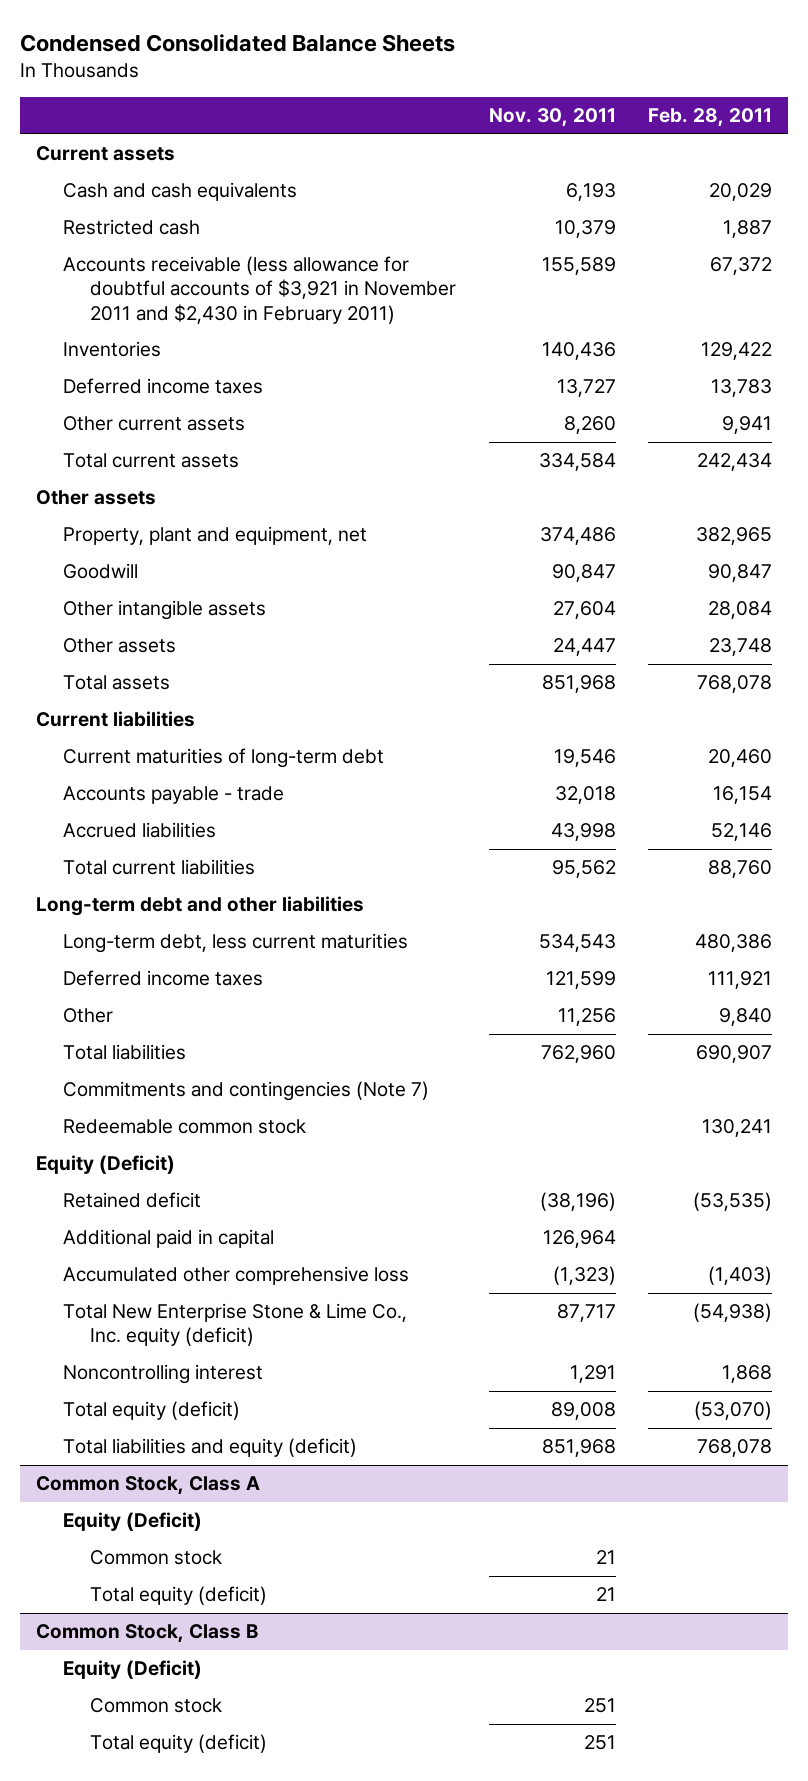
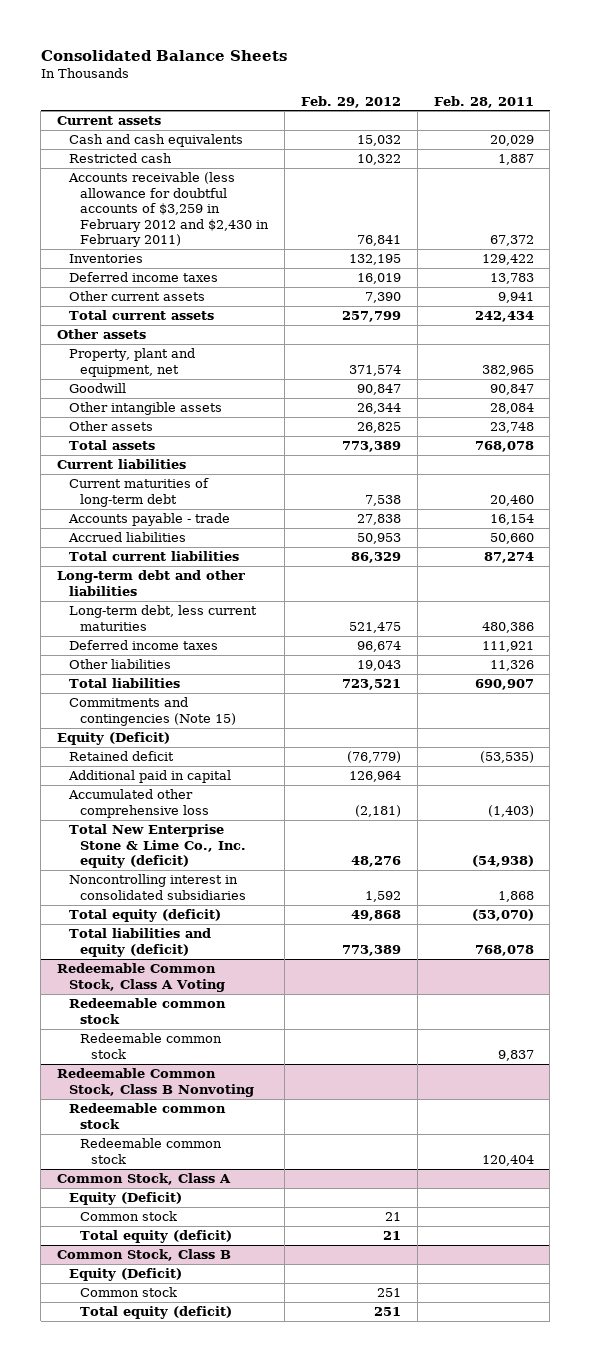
- Condensed Consolidated Balance Sheets
+ Consolidated Balance Sheets
- | Nov. 30, 2011 | Feb. 28, 2011
+ | Feb. 29, 2012 | Feb. 28, 2011
- Accounts receivable (less allowance for doubtful accounts of $3,921 in November 2011 and $2,430 in February 2011) | 155,589 | 67,372
+ Accounts receivable (less allowance for doubtful accounts of $3,259 in February 2012 and $2,430 in February 2011) | 76,841 | 67,372
- Accrued liabilities | 43,998 | 52,146
- Total current liabilities | 95,562 | 88,760
+ Accrued liabilities | 50,953 | 50,660
+ Total current liabilities | 86,329 | 87,274
- Other | 11,256 | 9,840
+ Other liabilities | 19,043 | 11,326
- Commitments and contingencies (Note 7)
- Redeemable common stock | | 130,241
+ Commitments and contingencies (Note 15)
- Noncontrolling interest | 1,291 | 1,868
+ Noncontrolling interest in consolidated subsidiaries | 1,592 | 1,868
+ Redeemable Common Stock, Class A Voting
+ Redeemable common stock
+ Redeemable common stock | | 9,837
+ Redeemable Common Stock, Class B Nonvoting
+ Redeemable common stock
+ Redeemable common stock | | 120,404

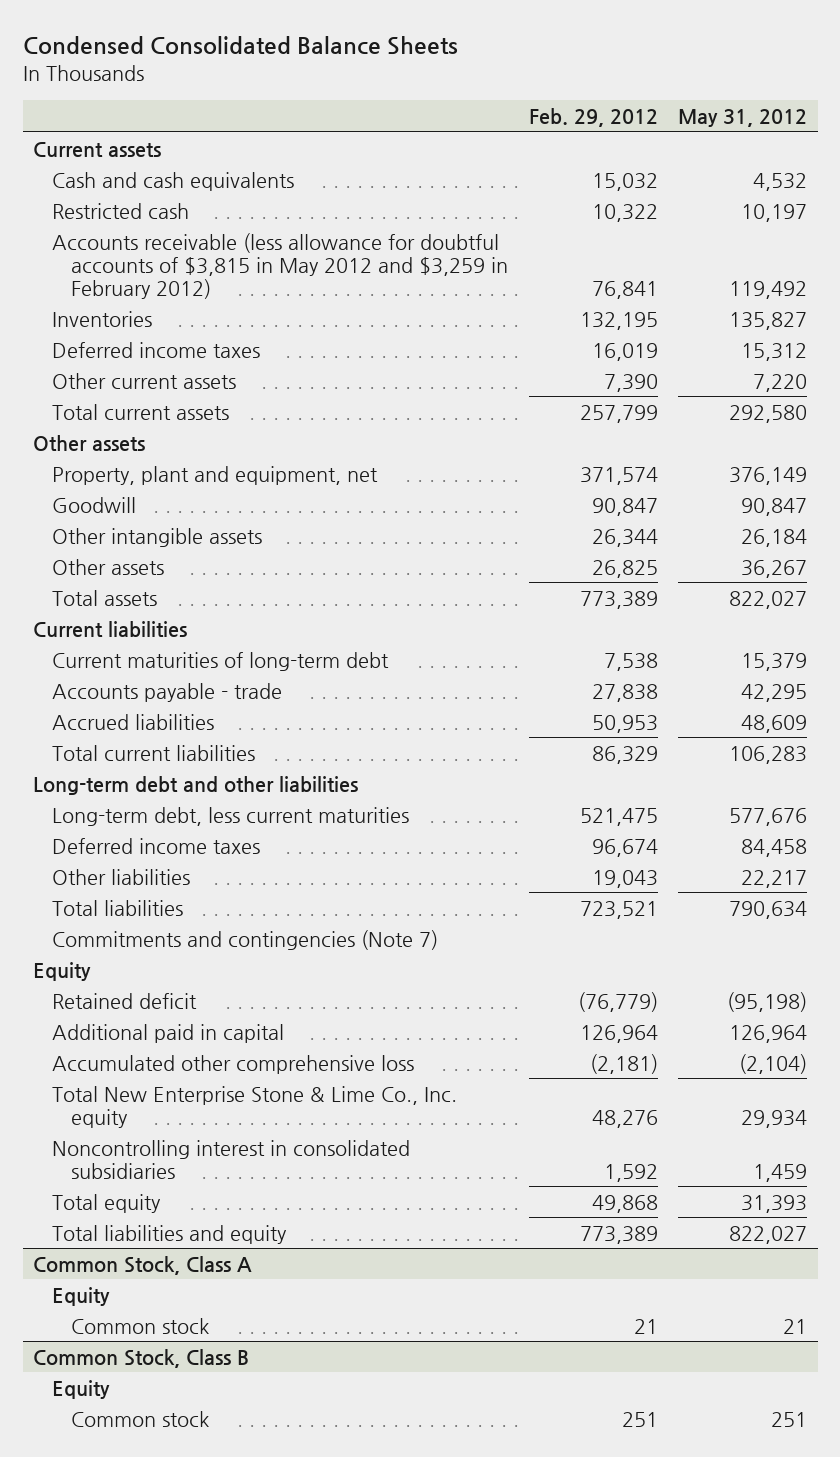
- Consolidated Balance Sheets
+ Condensed Consolidated Balance Sheets
- | Feb. 29, 2012 | Feb. 28, 2011
+ | Feb. 29, 2012 | May 31, 2012
- Accounts receivable (less allowance for doubtful accounts of $3,259 in February 2012 and $2,430 in February 2011) | 76,841 | 67,372
+ Accounts receivable (less allowance for doubtful accounts of $3,815 in May 2012 and $3,259 in February 2012) | 76,841 | 119,492
- Commitments and contingencies (Note 15)
- Equity (Deficit)
+ Commitments and contingencies (Note 7)
+ Equity
- Total New Enterprise Stone & Lime Co., Inc. equity (deficit) | 48,276 | (54,938)
+ Total New Enterprise Stone & Lime Co., Inc. equity | 48,276 | 29,934
- Total equity (deficit) | 49,868 | (53,070)
- Total liabilities and equity (deficit) | 773,389 | 768,078
- Redeemable Common Stock, Class A Voting
- Redeemable common stock
- Redeemable common stock | | 9,837
- Redeemable Common Stock, Class B Nonvoting
- Redeemable common stock
- Redeemable common stock | | 120,404
+ Total equity | 49,868 | 31,393
+ Total liabilities and equity | 773,389 | 822,027
@ Common Stock, Class A
- Equity (Deficit)
+ Equity
- Total equity (deficit) | 21 |
@ Common Stock, Class B
- Equity (Deficit)
+ Equity
- Total equity (deficit) | 251 |

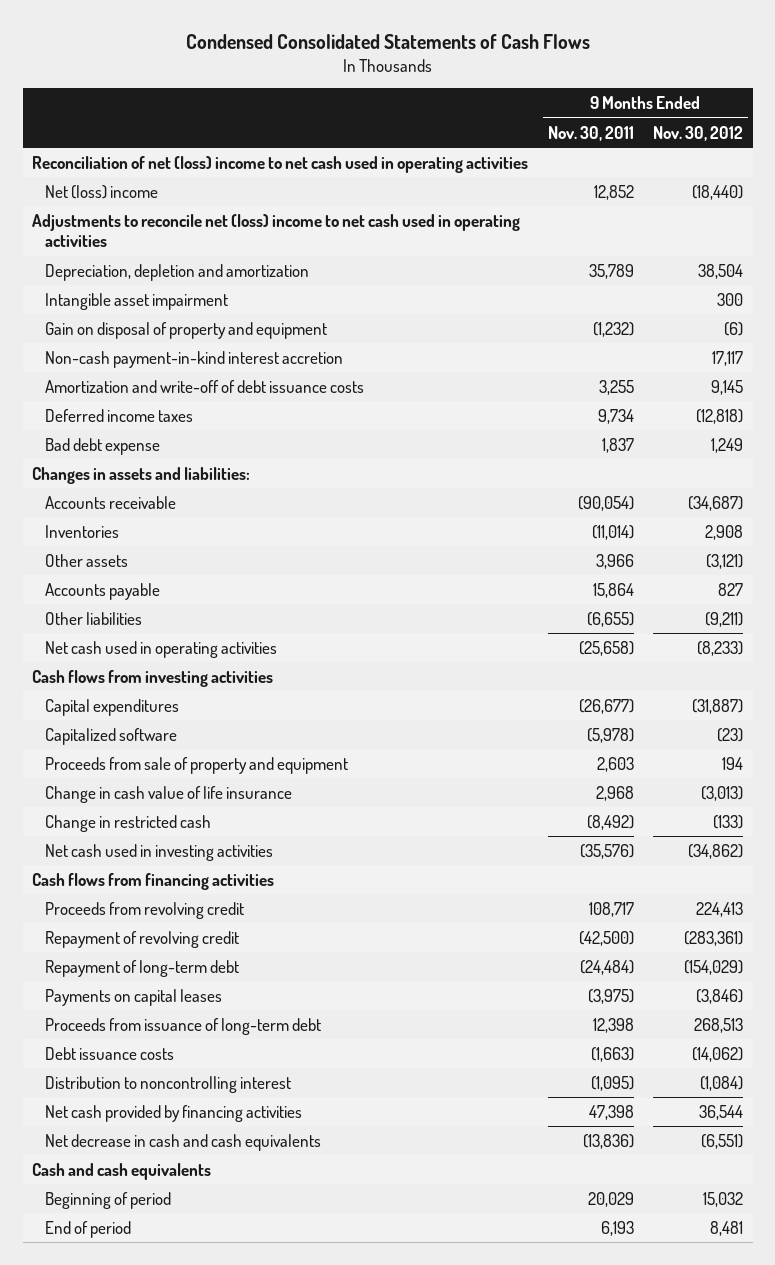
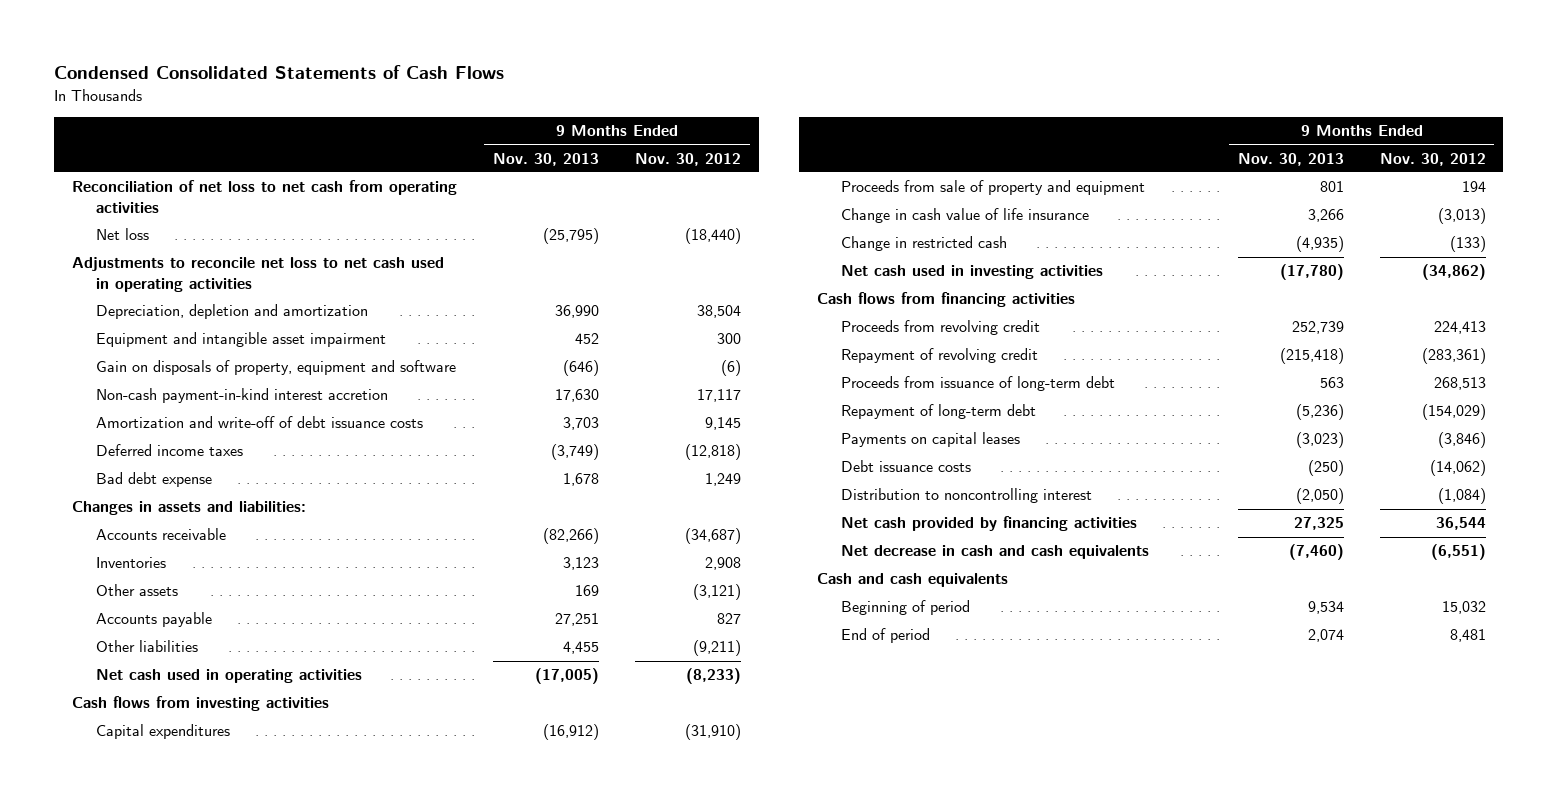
- | 9 Months Ended Nov. 30, 2011 | 9 Months Ended Nov. 30, 2012
+ | 9 Months Ended Nov. 30, 2013 | 9 Months Ended Nov. 30, 2012
- Reconciliation of net (loss) income to net cash used in operating activities
- Net (loss) income | 12,852 | (18,440)
- Adjustments to reconcile net (loss) income to net cash used in operating activities
+ Reconciliation of net loss to net cash from operating activities
+ Net loss | (25,795) | (18,440)
+ Adjustments to reconcile net loss to net cash used in operating activities
- Intangible asset impairment | | 300
- Gain on disposal of property and equipment | (1,232) | (6)
+ Equipment and intangible asset impairment | 452 | 300
+ Gain on disposals of property, equipment and software | (646) | (6)
- Capital expenditures | (26,677) | (31,887)
- Capitalized software | (5,978) | (23)
+ Capital expenditures | (16,912) | (31,910)
moved up: Proceeds from issuance of long-term debt | 563 | 268,513

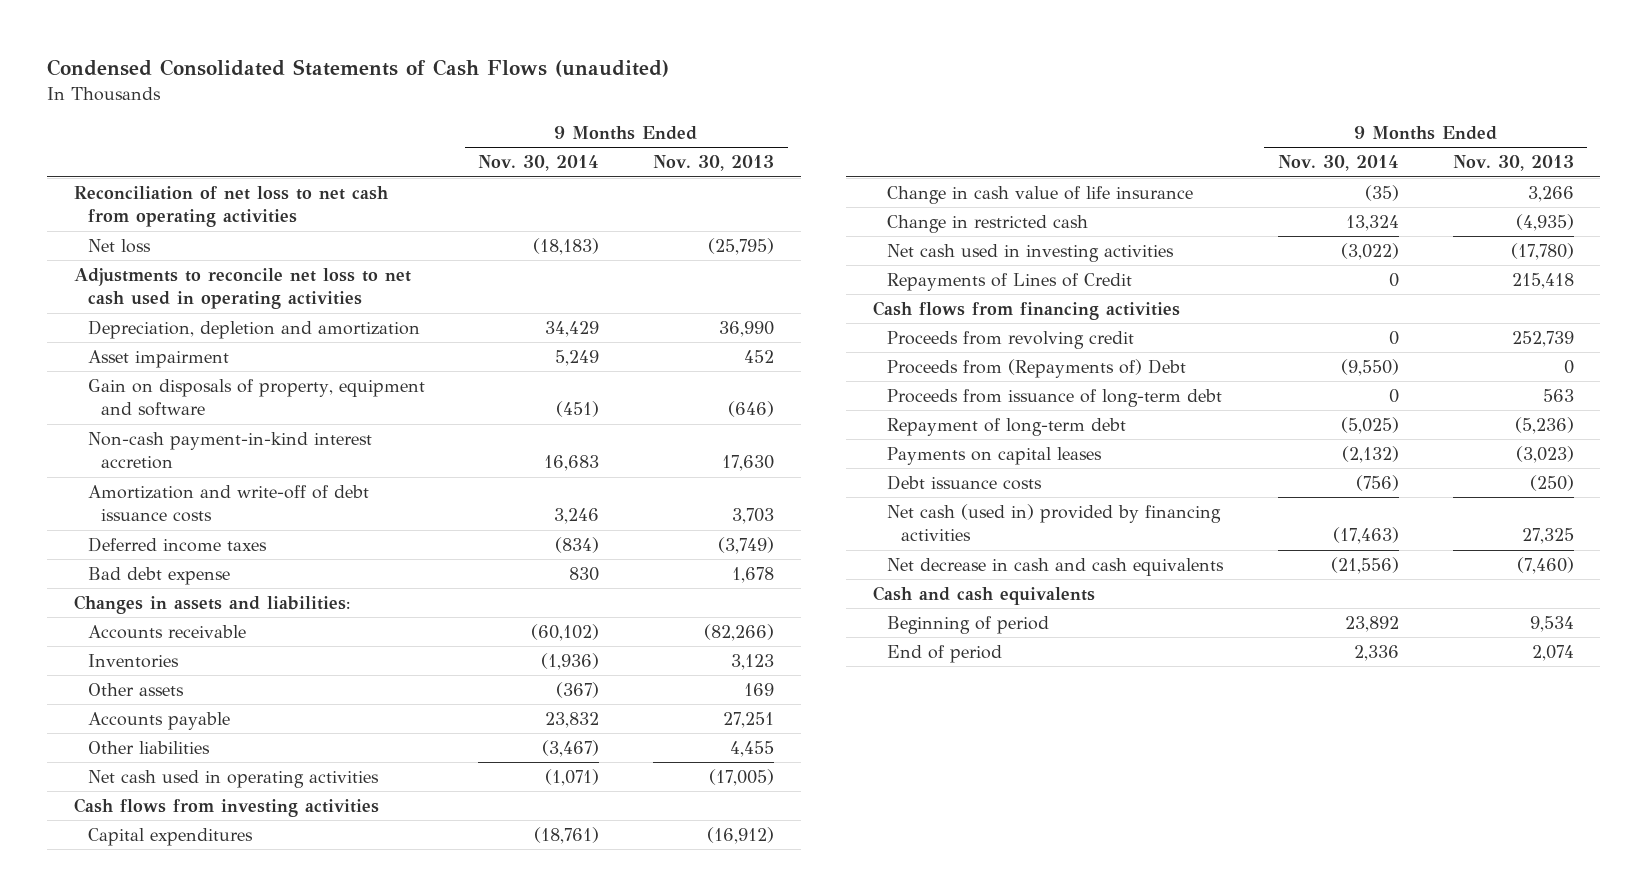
- Condensed Consolidated Statements of Cash Flows
+ Condensed Consolidated Statements of Cash Flows (unaudited)
- | 9 Months Ended Nov. 30, 2013 | 9 Months Ended Nov. 30, 2012
+ | 9 Months Ended Nov. 30, 2014 | 9 Months Ended Nov. 30, 2013
- Equipment and intangible asset impairment | 452 | 300
+ Asset impairment | 5,249 | 452
- Proceeds from sale of property and equipment | 801 | 194
+ Repayments of Lines of Credit | 0 | 215,418
- Repayment of revolving credit | (215,418) | (283,361)
+ Proceeds from (Repayments of) Debt | (9,550) | 0
- Distribution to noncontrolling interest | (2,050) | (1,084)
- Net cash provided by financing activities | 27,325 | 36,544
+ Net cash (used in) provided by financing activities | (17,463) | 27,325

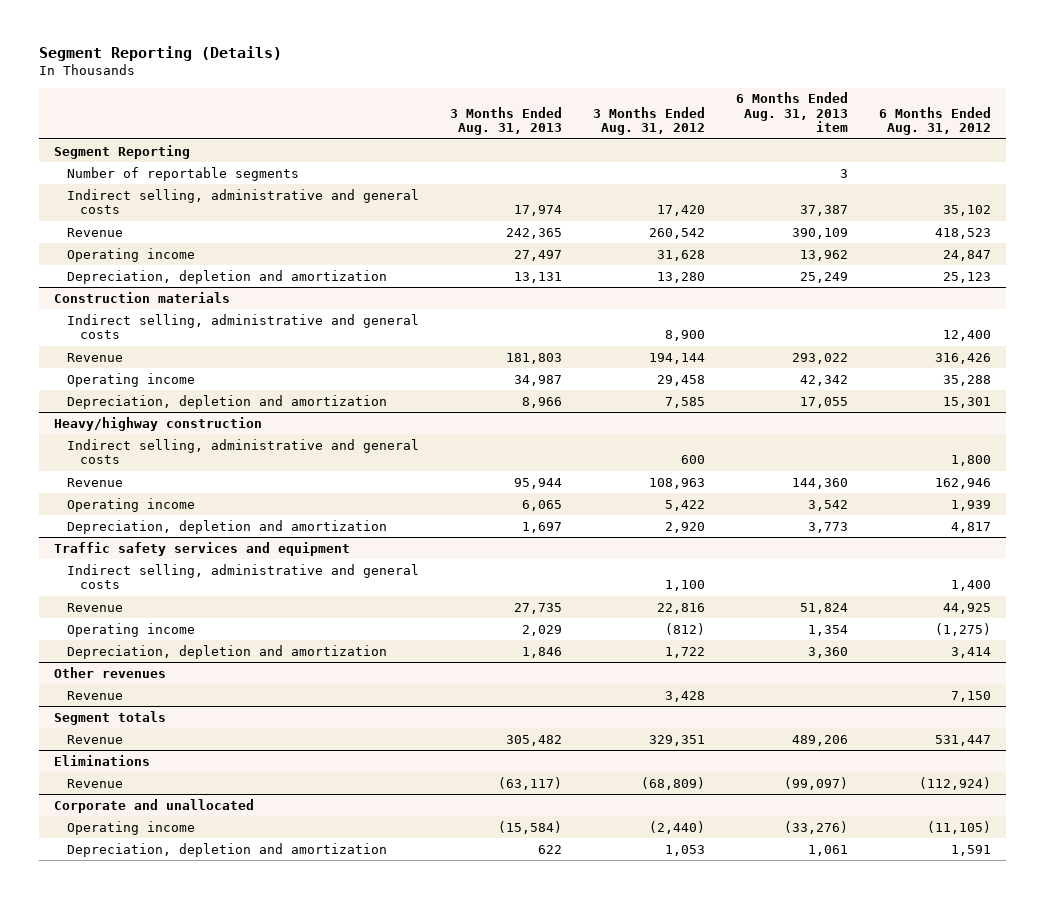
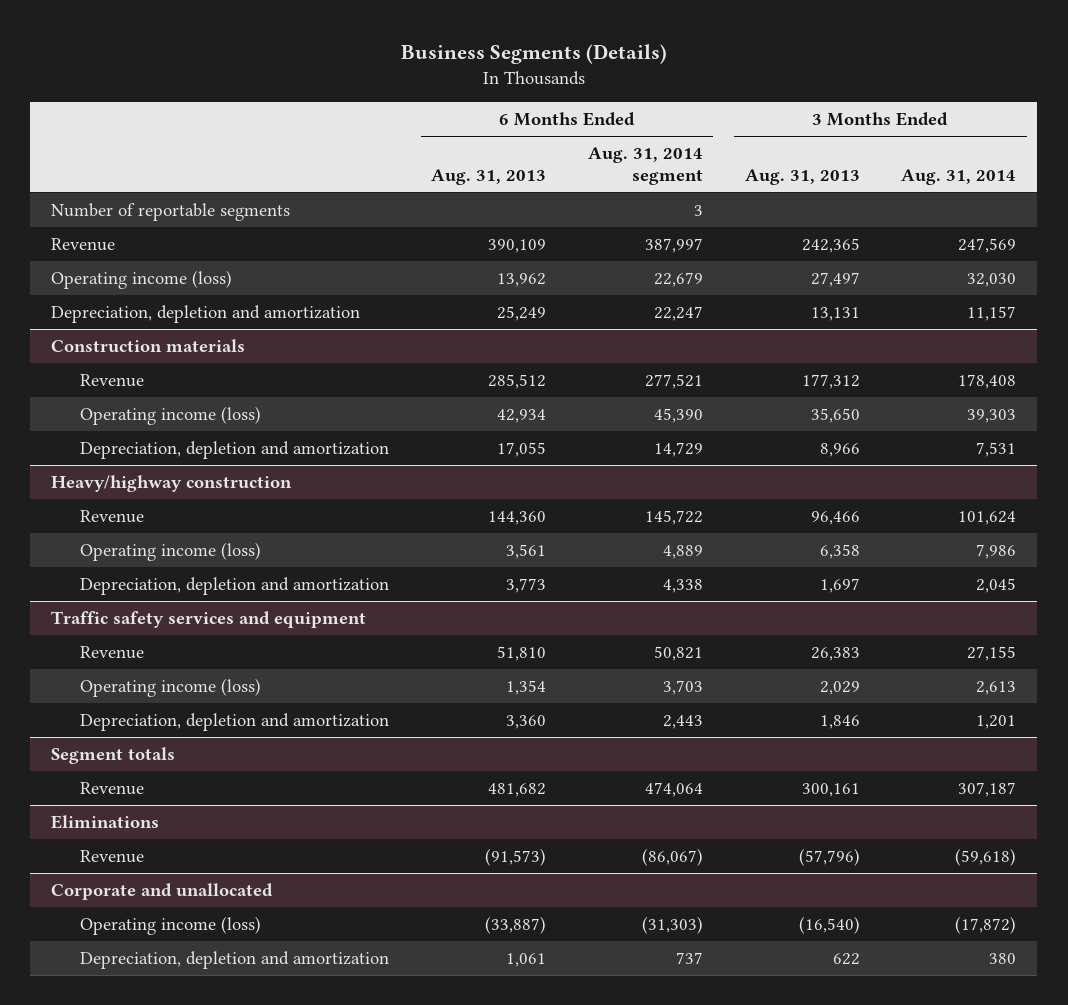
- Segment Reporting (Details)
+ Business Segments (Details)
- | 3 Months Ended Aug. 31, 2013 | 3 Months Ended Aug. 31, 2012 | 6 Months Ended Aug. 31, 2013 item | 6 Months Ended Aug. 31, 2012
+ | 6 Months Ended Aug. 31, 2013 | 6 Months Ended Aug. 31, 2014 segment | 3 Months Ended Aug. 31, 2013 | 3 Months Ended Aug. 31, 2014
- Segment Reporting
- Indirect selling, administrative and general costs | 17,974 | 17,420 | 37,387 | 35,102
- Operating income | 27,497 | 31,628 | 13,962 | 24,847
+ Operating income (loss) | 13,962 | 22,679 | 27,497 | 32,030
@ Construction materials
- Indirect selling, administrative and general costs | | 8,900 | | 12,400
- Revenue | 181,803 | 194,144 | 293,022 | 316,426
- Operating income | 34,987 | 29,458 | 42,342 | 35,288
+ Revenue | 285,512 | 277,521 | 177,312 | 178,408
+ Operating income (loss) | 42,934 | 45,390 | 35,650 | 39,303
@ Heavy/highway construction
- Indirect selling, administrative and general costs | | 600 | | 1,800
- Revenue | 95,944 | 108,963 | 144,360 | 162,946
- Operating income | 6,065 | 5,422 | 3,542 | 1,939
+ Revenue | 144,360 | 145,722 | 96,466 | 101,624
+ Operating income (loss) | 3,561 | 4,889 | 6,358 | 7,986
@ Traffic safety services and equipment
- Indirect selling, administrative and general costs | | 1,100 | | 1,400
- Revenue | 27,735 | 22,816 | 51,824 | 44,925
- Operating income | 2,029 | (812) | 1,354 | (1,275)
+ Revenue | 51,810 | 50,821 | 26,383 | 27,155
+ Operating income (loss) | 1,354 | 3,703 | 2,029 | 2,613
- Other revenues
- Revenue | | 3,428 | | 7,150
@ Segment totals
- Revenue | 305,482 | 329,351 | 489,206 | 531,447
+ Revenue | 481,682 | 474,064 | 300,161 | 307,187
@ Eliminations
- Revenue | (63,117) | (68,809) | (99,097) | (112,924)
+ Revenue | (91,573) | (86,067) | (57,796) | (59,618)
@ Corporate and unallocated
- Operating income | (15,584) | (2,440) | (33,276) | (11,105)
+ Operating income (loss) | (33,887) | (31,303) | (16,540) | (17,872)

